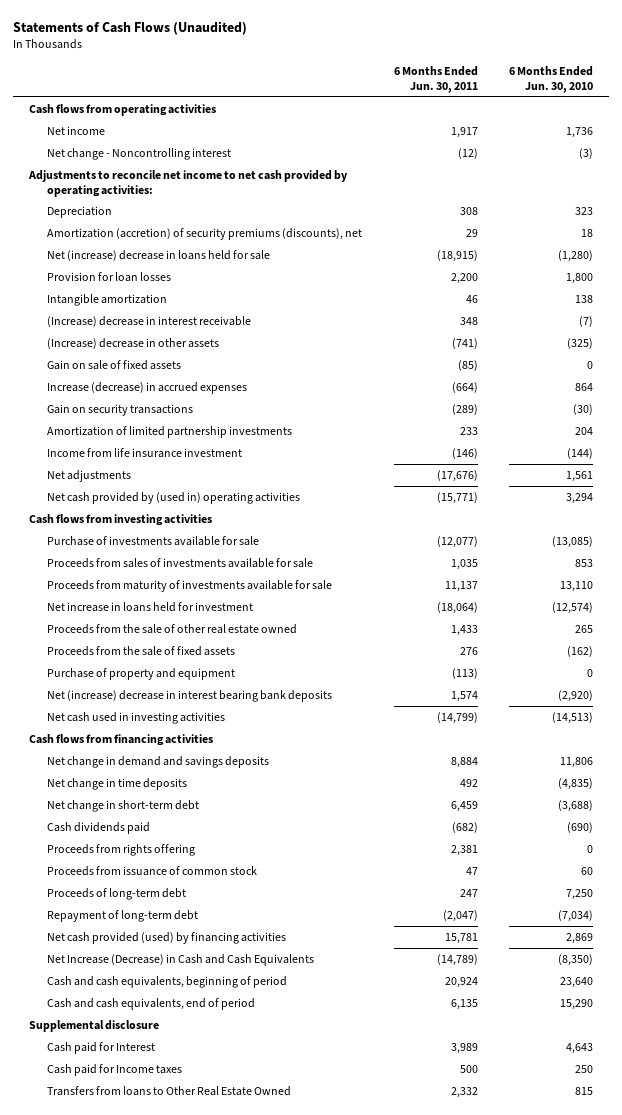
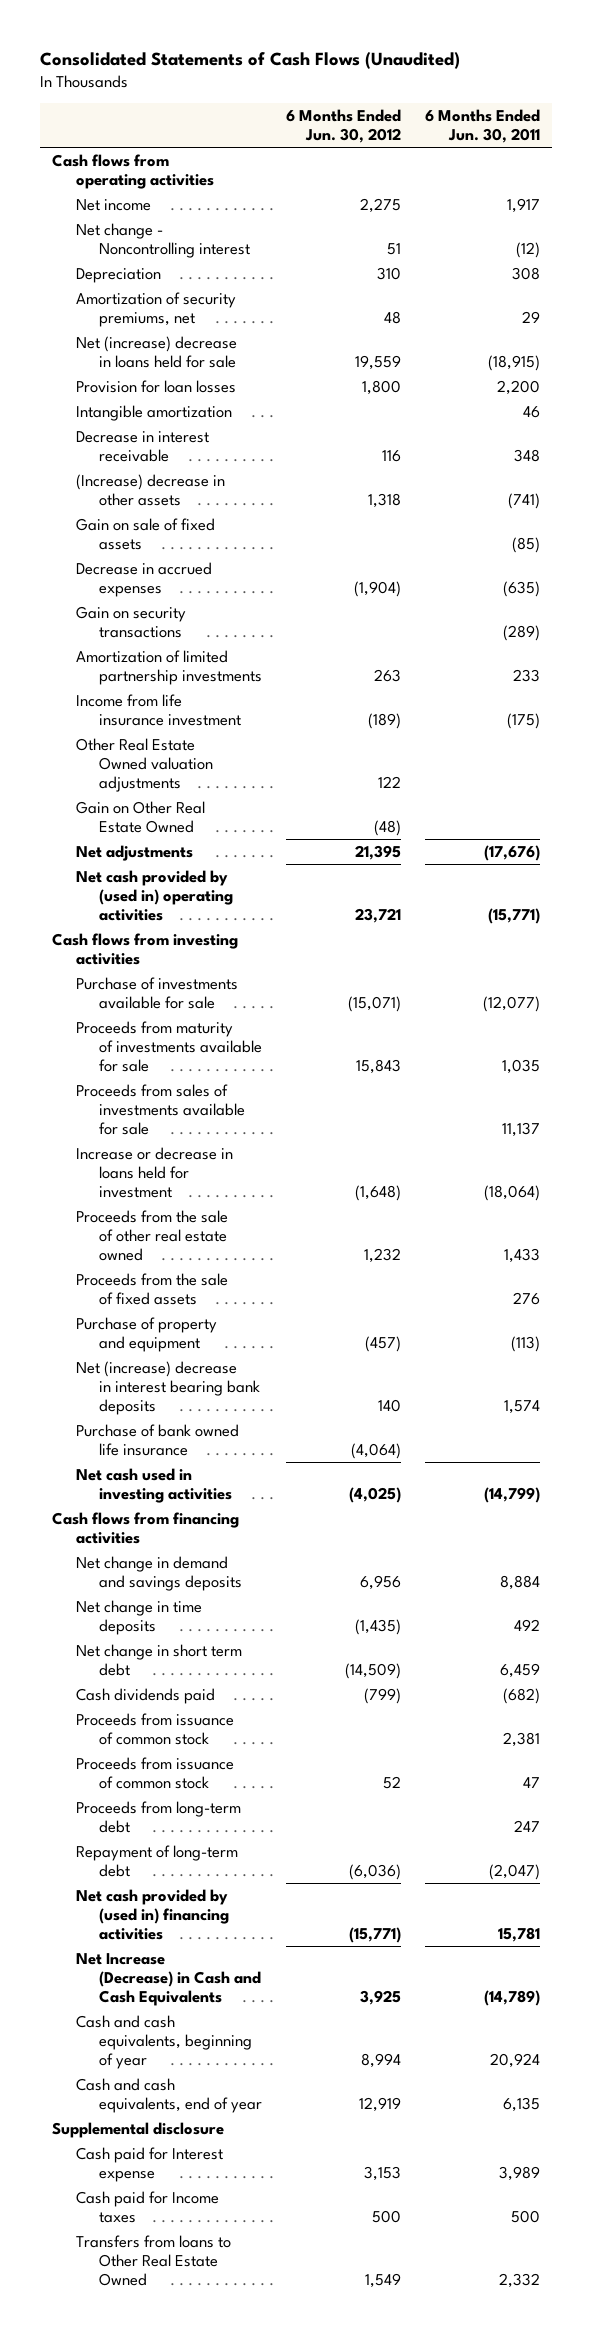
- Statements of Cash Flows (Unaudited)
+ Consolidated Statements of Cash Flows (Unaudited)
- | 6 Months Ended Jun. 30, 2011 | 6 Months Ended Jun. 30, 2010
+ | 6 Months Ended Jun. 30, 2012 | 6 Months Ended Jun. 30, 2011
- Adjustments to reconcile net income to net cash provided by operating activities:
- Amortization (accretion) of security premiums (discounts), net | 29 | 18
+ Amortization of security premiums, net | 48 | 29
- (Increase) decrease in interest receivable | 348 | (7)
+ Decrease in interest receivable | 116 | 348
- Increase (decrease) in accrued expenses | (664) | 864
+ Decrease in accrued expenses | (1,904) | (635)
- Income from life insurance investment | (146) | (144)
+ Income from life insurance investment | (189) | (175)
+ Other Real Estate Owned valuation adjustments | 122 |
+ Gain on Other Real Estate Owned | (48) |
- Proceeds from sales of investments available for sale | 1,035 | 853
- Proceeds from maturity of investments available for sale | 11,137 | 13,110
- Net increase in loans held for investment | (18,064) | (12,574)
+ Proceeds from maturity of investments available for sale | 15,843 | 1,035
+ Proceeds from sales of investments available for sale | | 11,137
+ Increase or decrease in loans held for investment | (1,648) | (18,064)
+ Purchase of bank owned life insurance | (4,064) |
- Net change in short-term debt | 6,459 | (3,688)
+ Net change in short term debt | (14,509) | 6,459
- Proceeds from rights offering | 2,381 | 0
+ Proceeds from issuance of common stock | | 2,381
- Proceeds of long-term debt | 247 | 7,250
+ Proceeds from long-term debt | | 247
- Net cash provided (used) by financing activities | 15,781 | 2,869
+ Net cash provided by (used in) financing activities | (15,771) | 15,781
- Cash and cash equivalents, beginning of period | 20,924 | 23,640
- Cash and cash equivalents, end of period | 6,135 | 15,290
+ Cash and cash equivalents, beginning of year | 8,994 | 20,924
+ Cash and cash equivalents, end of year | 12,919 | 6,135
- Cash paid for Interest | 3,989 | 4,643
+ Cash paid for Interest expense | 3,153 | 3,989

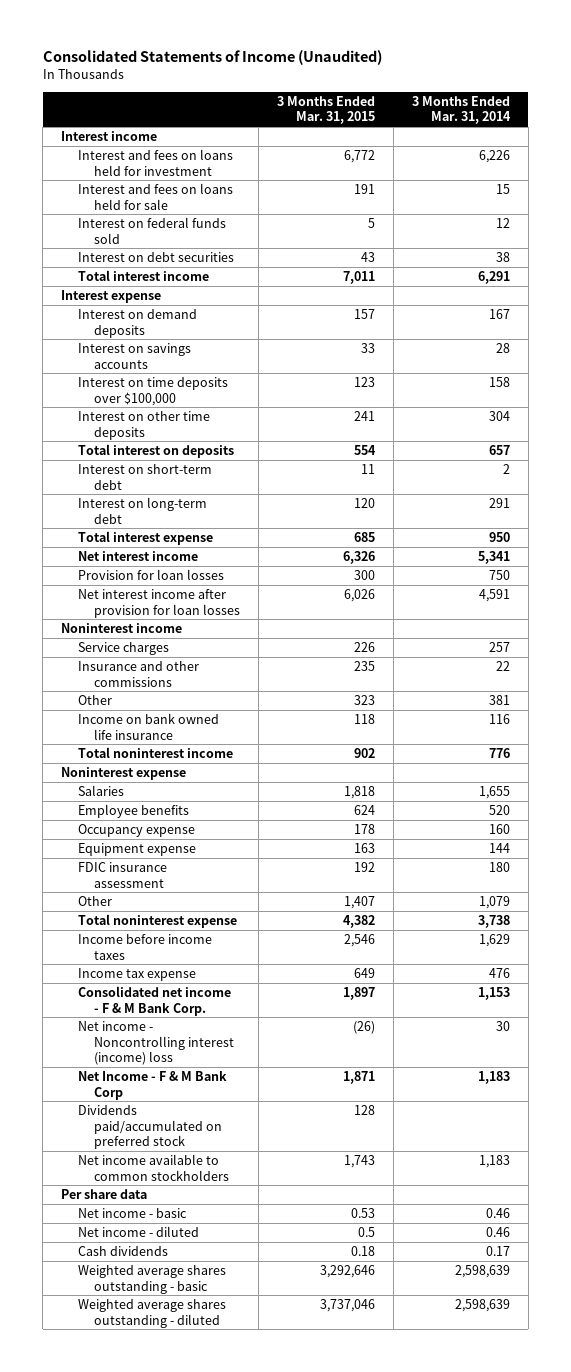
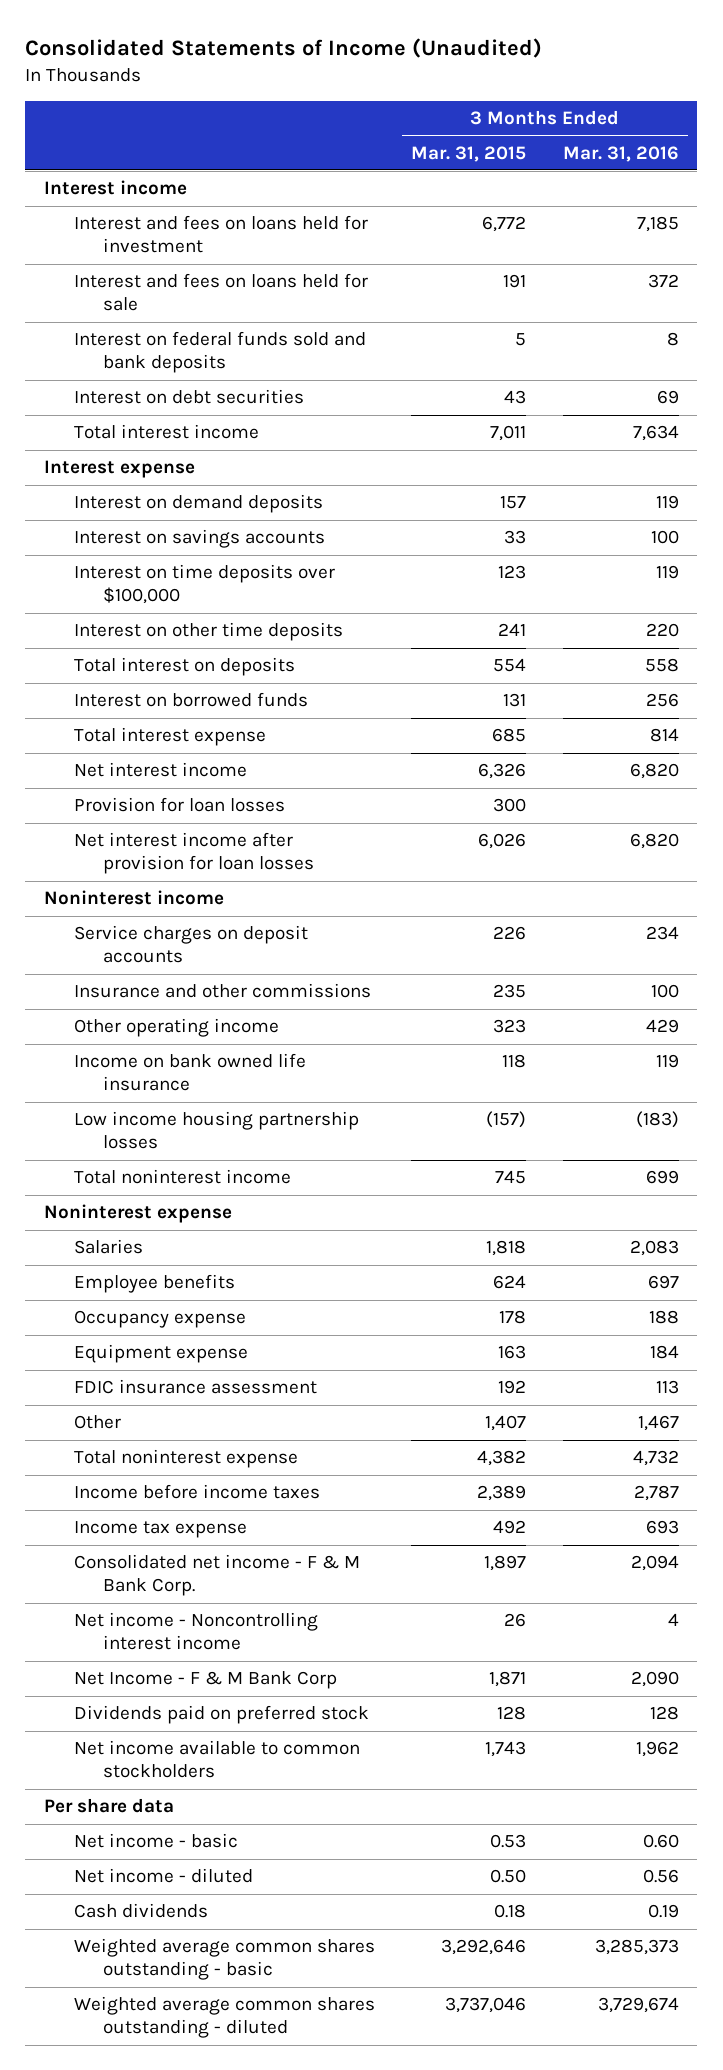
- | 3 Months Ended Mar. 31, 2015 | 3 Months Ended Mar. 31, 2014
+ | 3 Months Ended Mar. 31, 2015 | 3 Months Ended Mar. 31, 2016
- Interest on federal funds sold | 5 | 12
+ Interest on federal funds sold and bank deposits | 5 | 8
- Interest on short-term debt | 11 | 2
- Interest on long-term debt | 120 | 291
+ Interest on borrowed funds | 131 | 256
- Service charges | 226 | 257
+ Service charges on deposit accounts | 226 | 234
- Other | 323 | 381
+ Other operating income | 323 | 429
- Total noninterest income | 902 | 776
+ Low income housing partnership losses | (157) | (183)
+ Total noninterest income | 745 | 699
- Income before income taxes | 2,546 | 1,629
- Income tax expense | 649 | 476
+ Income before income taxes | 2,389 | 2,787
+ Income tax expense | 492 | 693
- Net income - Noncontrolling interest (income) loss | (26) | 30
+ Net income - Noncontrolling interest income | 26 | 4
- Dividends paid/accumulated on preferred stock | 128 |
+ Dividends paid on preferred stock | 128 | 128
- Net income - diluted | 0.5 | 0.46
+ Net income - diluted | 0.50 | 0.56
- Weighted average shares outstanding - basic | 3,292,646 | 2,598,639
- Weighted average shares outstanding - diluted | 3,737,046 | 2,598,639
+ Weighted average common shares outstanding - basic | 3,292,646 | 3,285,373
+ Weighted average common shares outstanding - diluted | 3,737,046 | 3,729,674

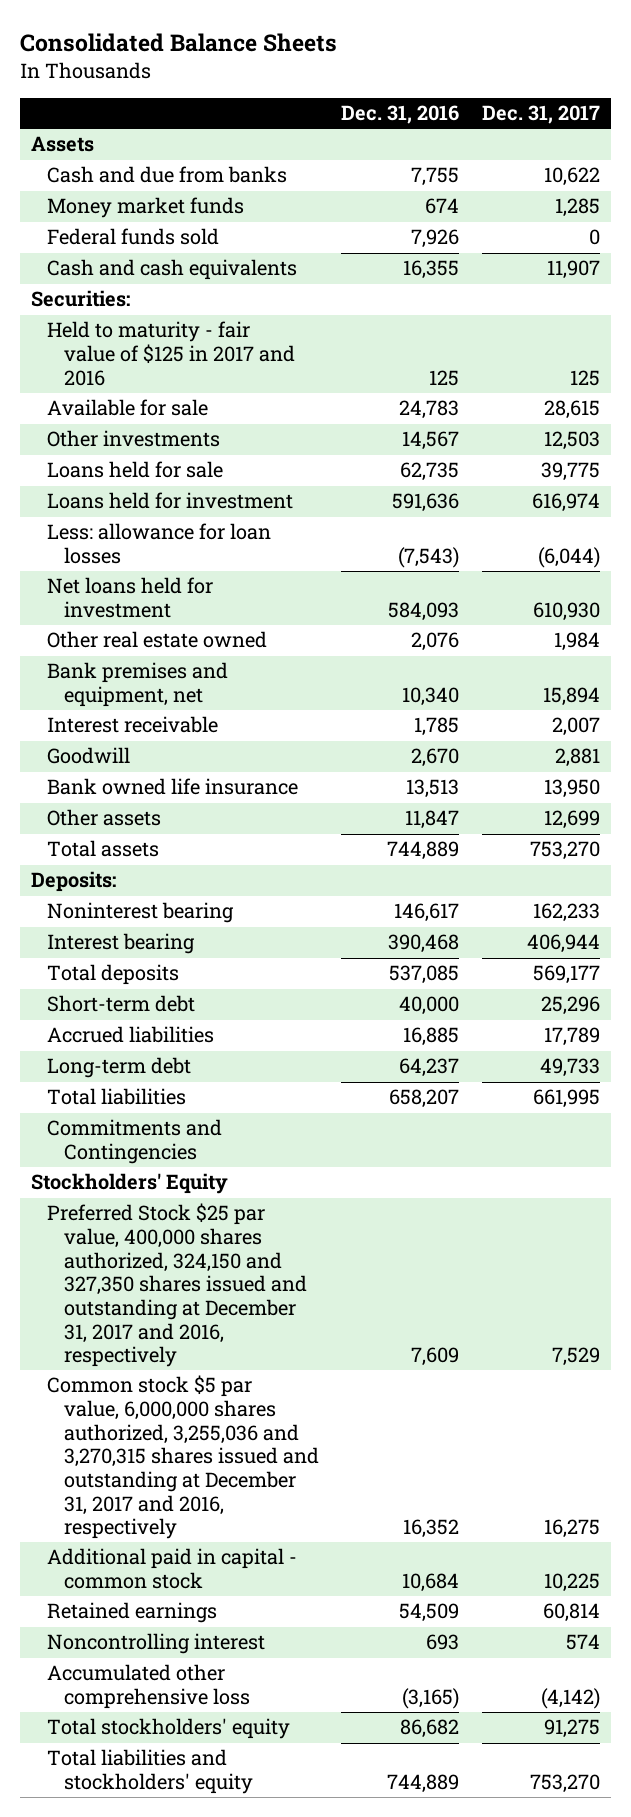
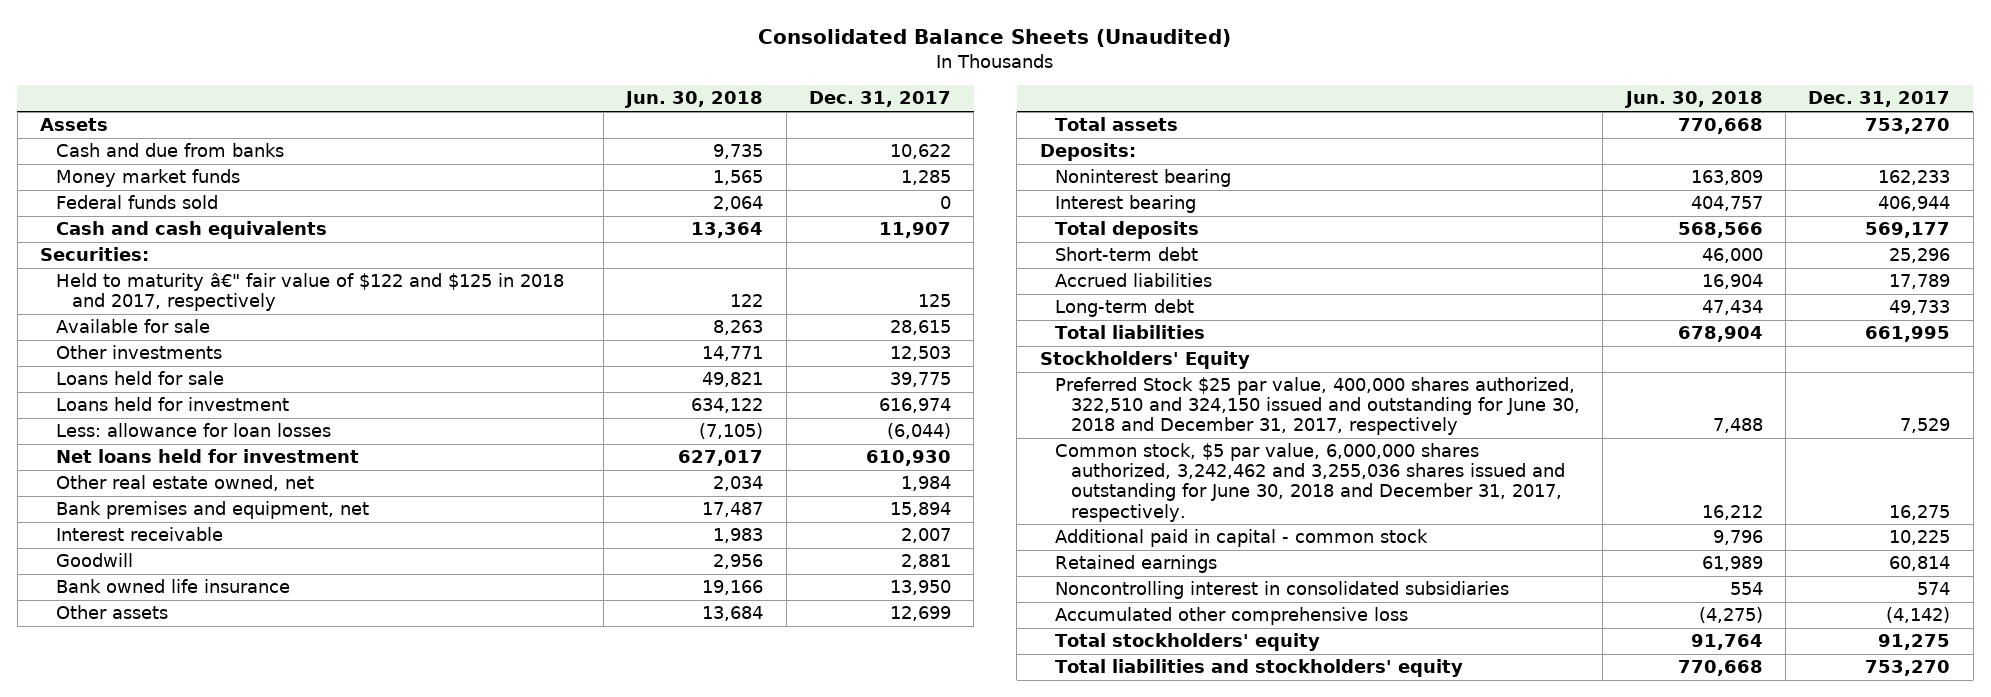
- Consolidated Balance Sheets
+ Consolidated Balance Sheets (Unaudited)
- | Dec. 31, 2016 | Dec. 31, 2017
+ | Jun. 30, 2018 | Dec. 31, 2017
- Held to maturity - fair value of $125 in 2017 and 2016 | 125 | 125
+ Held to maturity â€" fair value of $122 and $125 in 2018 and 2017, respectively | 122 | 125
- Other real estate owned | 2,076 | 1,984
+ Other real estate owned, net | 2,034 | 1,984
- Commitments and Contingencies
- Preferred Stock $25 par value, 400,000 shares authorized, 324,150 and 327,350 shares issued and outstanding at December 31, 2017 and 2016, respectively | 7,609 | 7,529
- Common stock $5 par value, 6,000,000 shares authorized, 3,255,036 and 3,270,315 shares issued and outstanding at December 31, 2017 and 2016, respectively | 16,352 | 16,275
+ Preferred Stock $25 par value, 400,000 shares authorized, 322,510 and 324,150 issued and outstanding for June 30, 2018 and December 31, 2017, respectively | 7,488 | 7,529
+ Common stock, $5 par value, 6,000,000 shares authorized, 3,242,462 and 3,255,036 shares issued and outstanding for June 30, 2018 and December 31, 2017, respectively. | 16,212 | 16,275
- Noncontrolling interest | 693 | 574
+ Noncontrolling interest in consolidated subsidiaries | 554 | 574

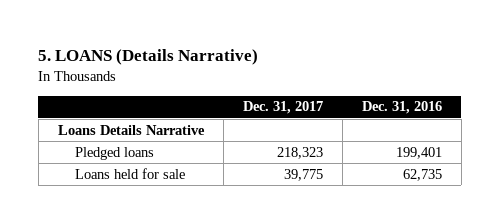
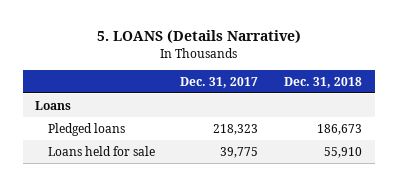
- | Dec. 31, 2017 | Dec. 31, 2016
+ | Dec. 31, 2017 | Dec. 31, 2018
- Loans Details Narrative
+ Loans

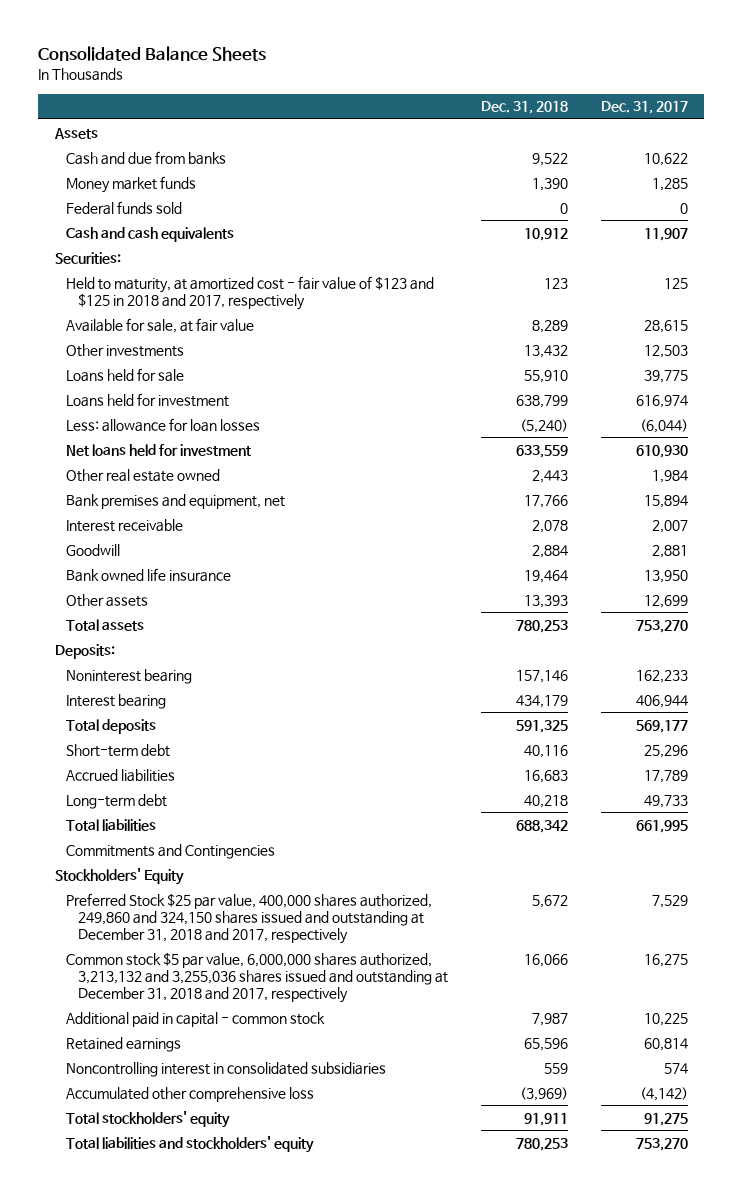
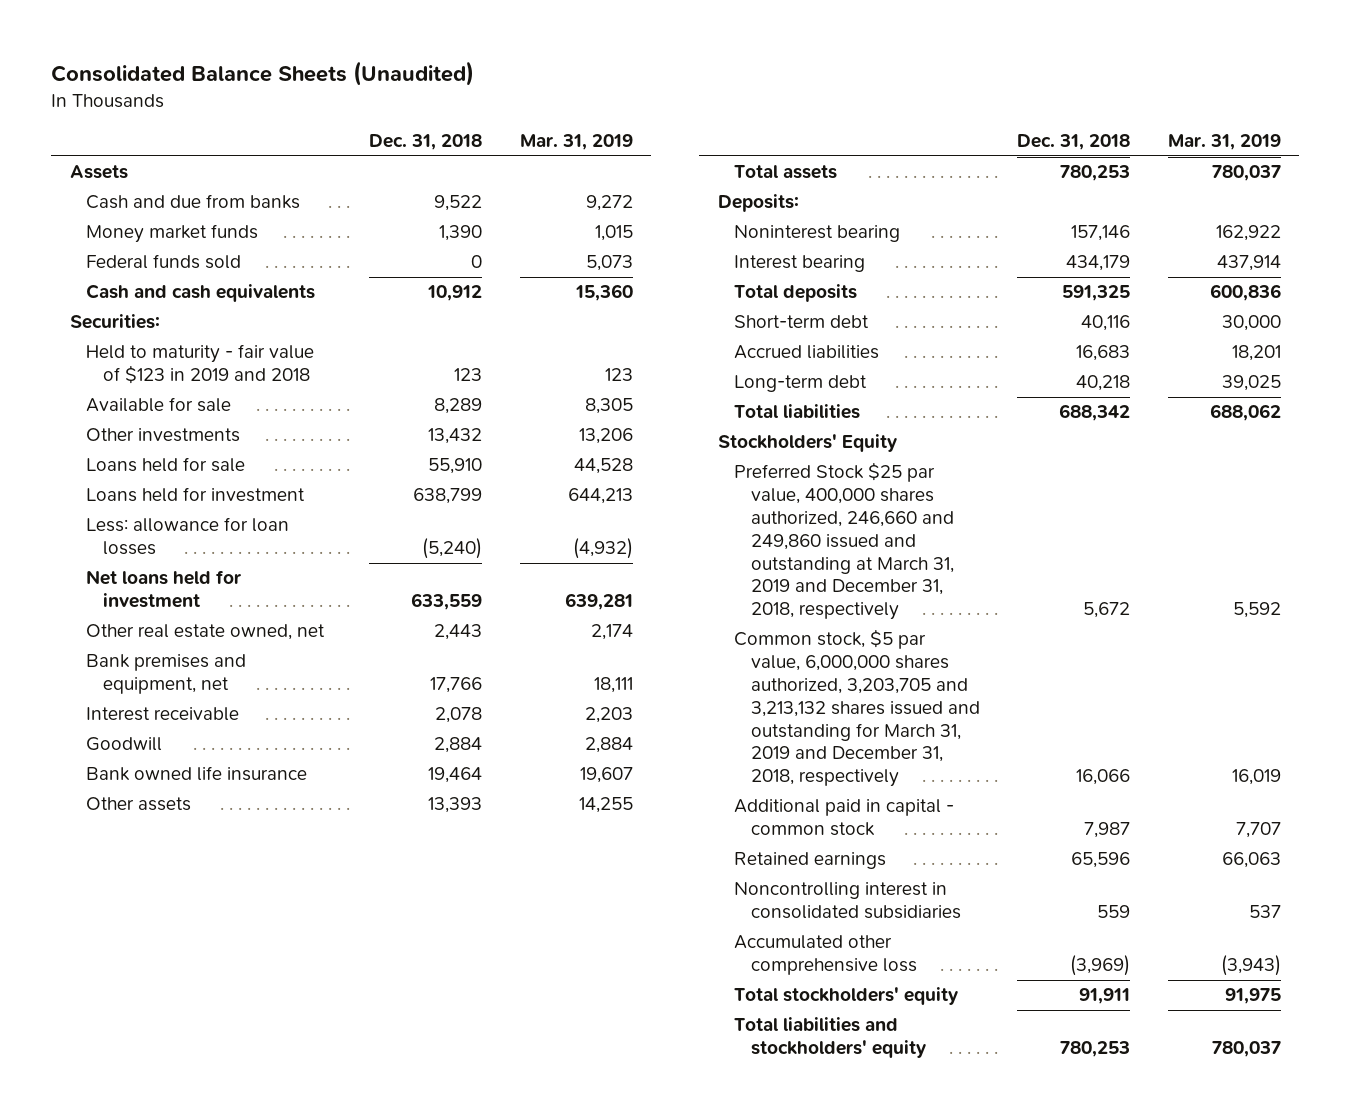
- Consolidated Balance Sheets
+ Consolidated Balance Sheets (Unaudited)
- | Dec. 31, 2018 | Dec. 31, 2017
+ | Dec. 31, 2018 | Mar. 31, 2019
- Held to maturity, at amortized cost - fair value of $123 and $125 in 2018 and 2017, respectively | 123 | 125
- Available for sale, at fair value | 8,289 | 28,615
+ Held to maturity - fair value of $123 in 2019 and 2018 | 123 | 123
+ Available for sale | 8,289 | 8,305
- Other real estate owned | 2,443 | 1,984
+ Other real estate owned, net | 2,443 | 2,174
- Commitments and Contingencies
- Preferred Stock $25 par value, 400,000 shares authorized, 249,860 and 324,150 shares issued and outstanding at December 31, 2018 and 2017, respectively | 5,672 | 7,529
- Common stock $5 par value, 6,000,000 shares authorized, 3,213,132 and 3,255,036 shares issued and outstanding at December 31, 2018 and 2017, respectively | 16,066 | 16,275
+ Preferred Stock $25 par value, 400,000 shares authorized, 246,660 and 249,860 issued and outstanding at March 31, 2019 and December 31, 2018, respectively | 5,672 | 5,592
+ Common stock, $5 par value, 6,000,000 shares authorized, 3,203,705 and 3,213,132 shares issued and outstanding for March 31, 2019 and December 31, 2018, respectively | 16,066 | 16,019

